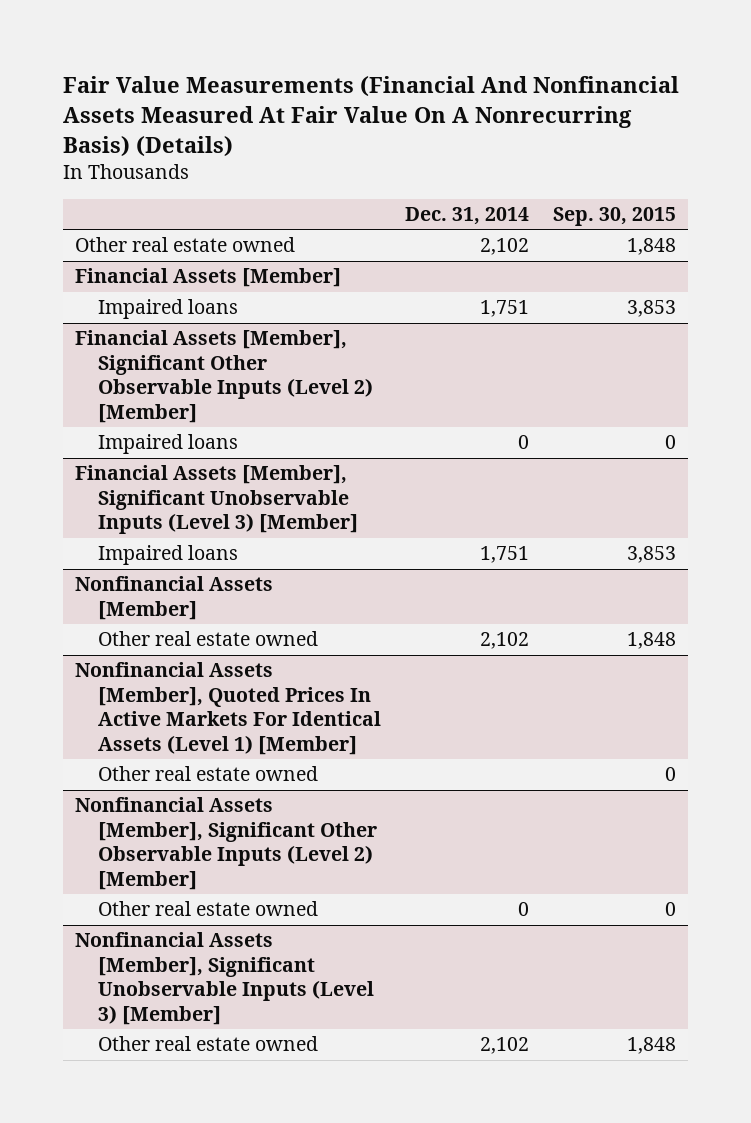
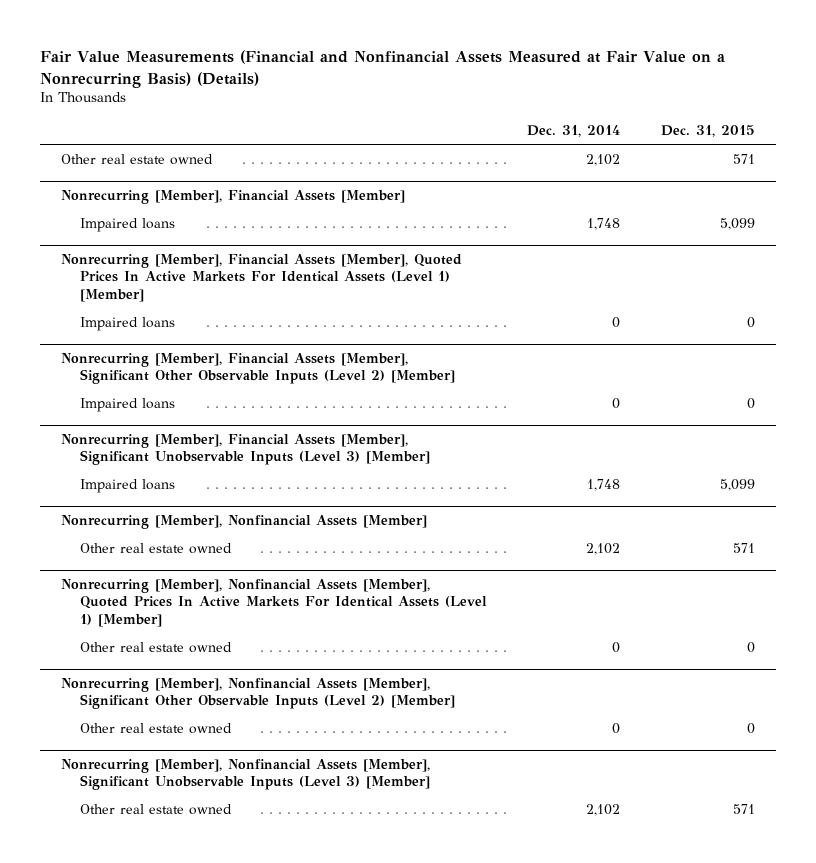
- Fair Value Measurements (Financial And Nonfinancial Assets Measured At Fair Value On A Nonrecurring Basis) (Details)
+ Fair Value Measurements (Financial and Nonfinancial Assets Measured at Fair Value on a Nonrecurring Basis) (Details)
- | Dec. 31, 2014 | Sep. 30, 2015
+ | Dec. 31, 2014 | Dec. 31, 2015
- Financial Assets [Member]
- Impaired loans | 1,751 | 3,853
- Financial Assets [Member], Significant Other Observable Inputs (Level 2) [Member]
+ Nonrecurring [Member], Financial Assets [Member]
+ Impaired loans | 1,748 | 5,099
+ Nonrecurring [Member], Financial Assets [Member], Quoted Prices In Active Markets For Identical Assets (Level 1) [Member]
- Financial Assets [Member], Significant Unobservable Inputs (Level 3) [Member]
- Impaired loans | 1,751 | 3,853
- Nonfinancial Assets [Member]
+ Nonrecurring [Member], Financial Assets [Member], Significant Other Observable Inputs (Level 2) [Member]
+ Impaired loans | 0 | 0
+ Nonrecurring [Member], Financial Assets [Member], Significant Unobservable Inputs (Level 3) [Member]
+ Impaired loans | 1,748 | 5,099
+ Nonrecurring [Member], Nonfinancial Assets [Member]
- Nonfinancial Assets [Member], Quoted Prices In Active Markets For Identical Assets (Level 1) [Member]
- Other real estate owned | | 0
- Nonfinancial Assets [Member], Significant Other Observable Inputs (Level 2) [Member]
+ Nonrecurring [Member], Nonfinancial Assets [Member], Quoted Prices In Active Markets For Identical Assets (Level 1) [Member]
- Nonfinancial Assets [Member], Significant Unobservable Inputs (Level 3) [Member]
+ Nonrecurring [Member], Nonfinancial Assets [Member], Significant Other Observable Inputs (Level 2) [Member]
+ Other real estate owned | 0 | 0
+ Nonrecurring [Member], Nonfinancial Assets [Member], Significant Unobservable Inputs (Level 3) [Member]

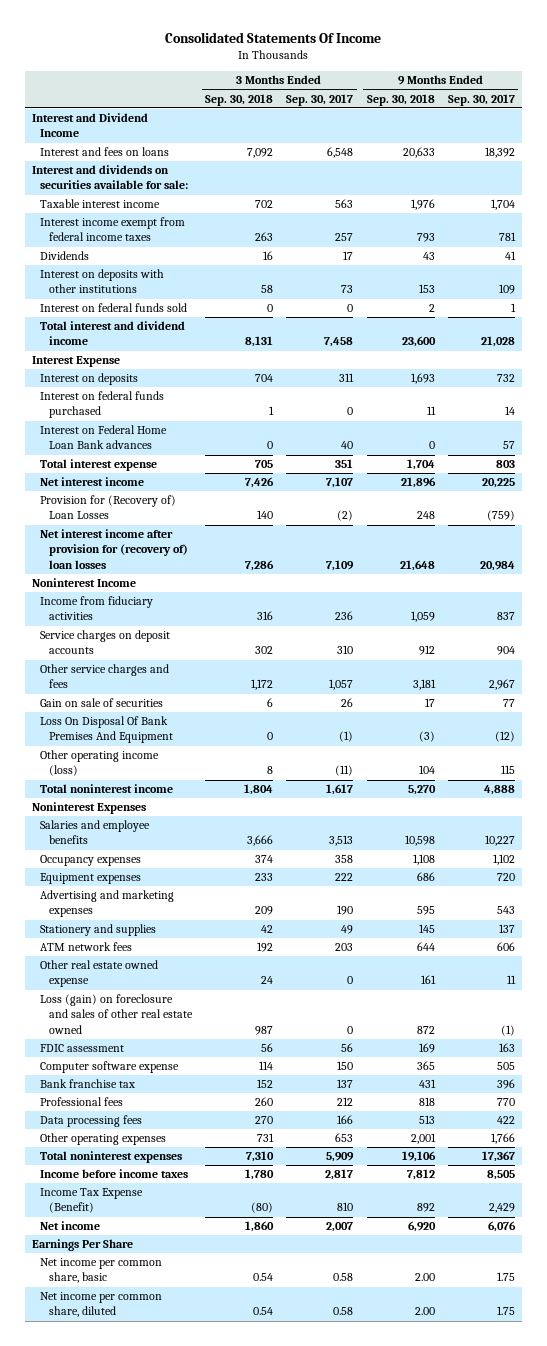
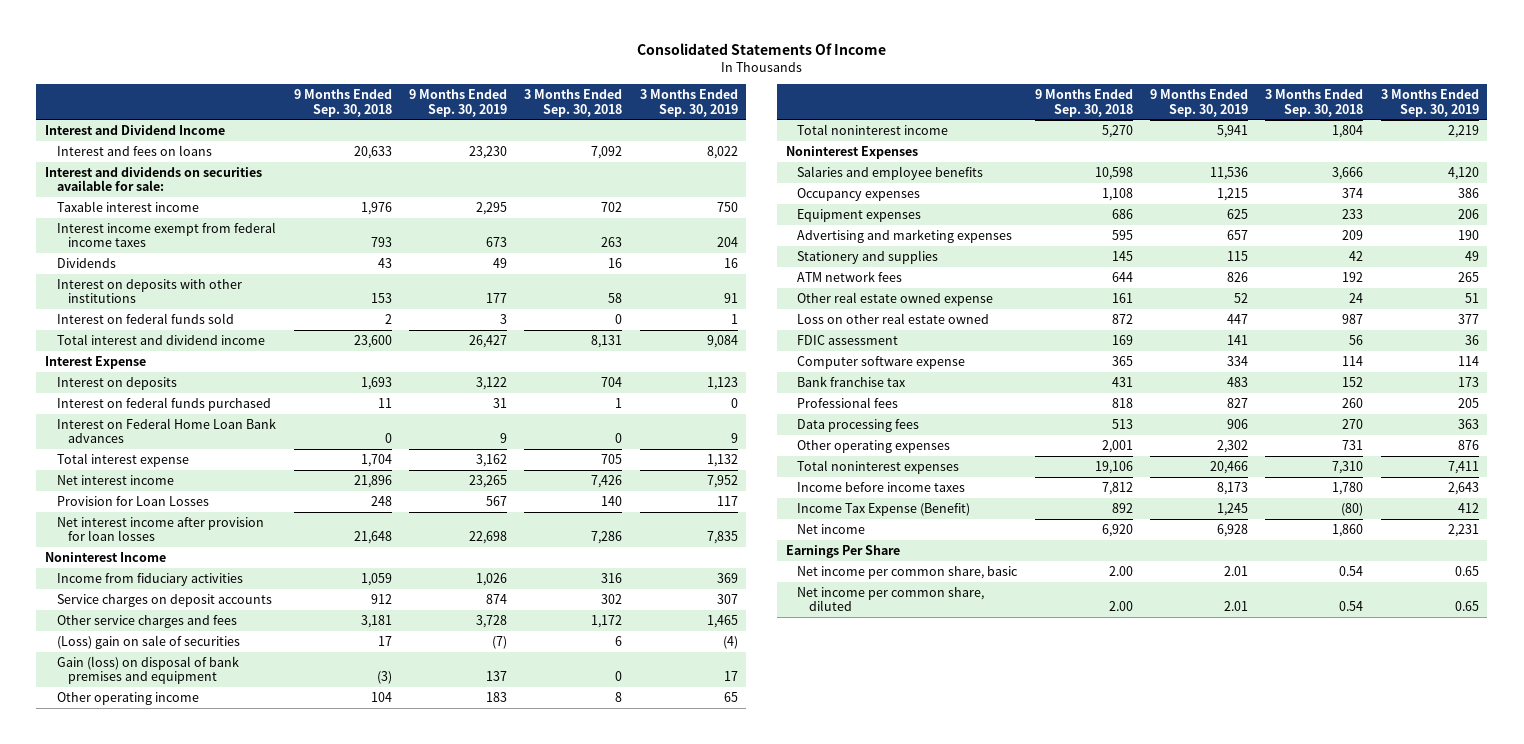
- | 3 Months Ended Sep. 30, 2018 | 3 Months Ended Sep. 30, 2017 | 9 Months Ended Sep. 30, 2018 | 9 Months Ended Sep. 30, 2017
+ | 9 Months Ended Sep. 30, 2018 | 9 Months Ended Sep. 30, 2019 | 3 Months Ended Sep. 30, 2018 | 3 Months Ended Sep. 30, 2019
- Provision for (Recovery of) Loan Losses | 140 | (2) | 248 | (759)
- Net interest income after provision for (recovery of) loan losses | 7,286 | 7,109 | 21,648 | 20,984
+ Provision for Loan Losses | 248 | 567 | 140 | 117
+ Net interest income after provision for loan losses | 21,648 | 22,698 | 7,286 | 7,835
- Gain on sale of securities | 6 | 26 | 17 | 77
- Loss On Disposal Of Bank Premises And Equipment | 0 | (1) | (3) | (12)
- Other operating income (loss) | 8 | (11) | 104 | 115
+ (Loss) gain on sale of securities | 17 | (7) | 6 | (4)
+ Gain (loss) on disposal of bank premises and equipment | (3) | 137 | 0 | 17
+ Other operating income | 104 | 183 | 8 | 65
- Loss (gain) on foreclosure and sales of other real estate owned | 987 | 0 | 872 | (1)
+ Loss on other real estate owned | 872 | 447 | 987 | 377

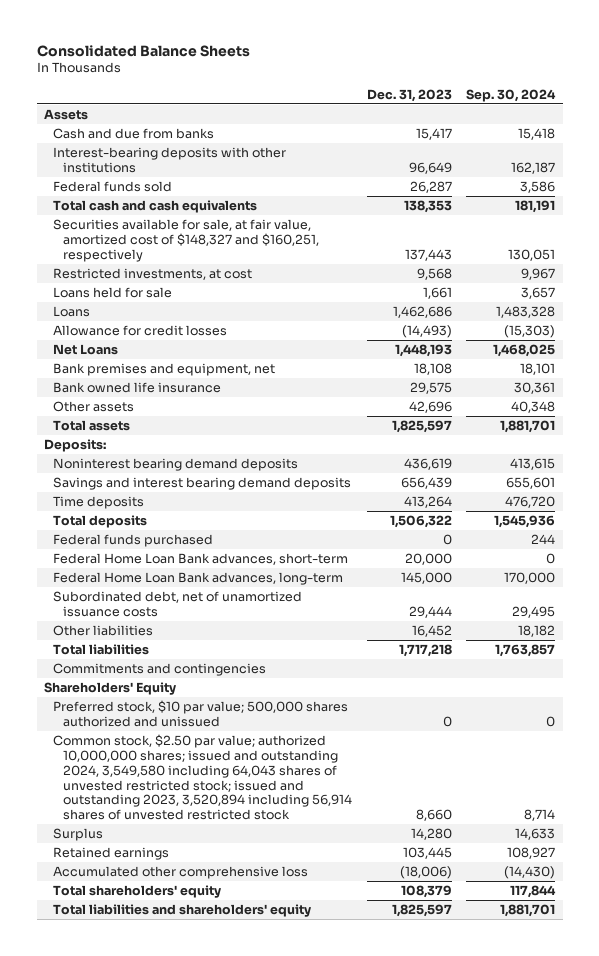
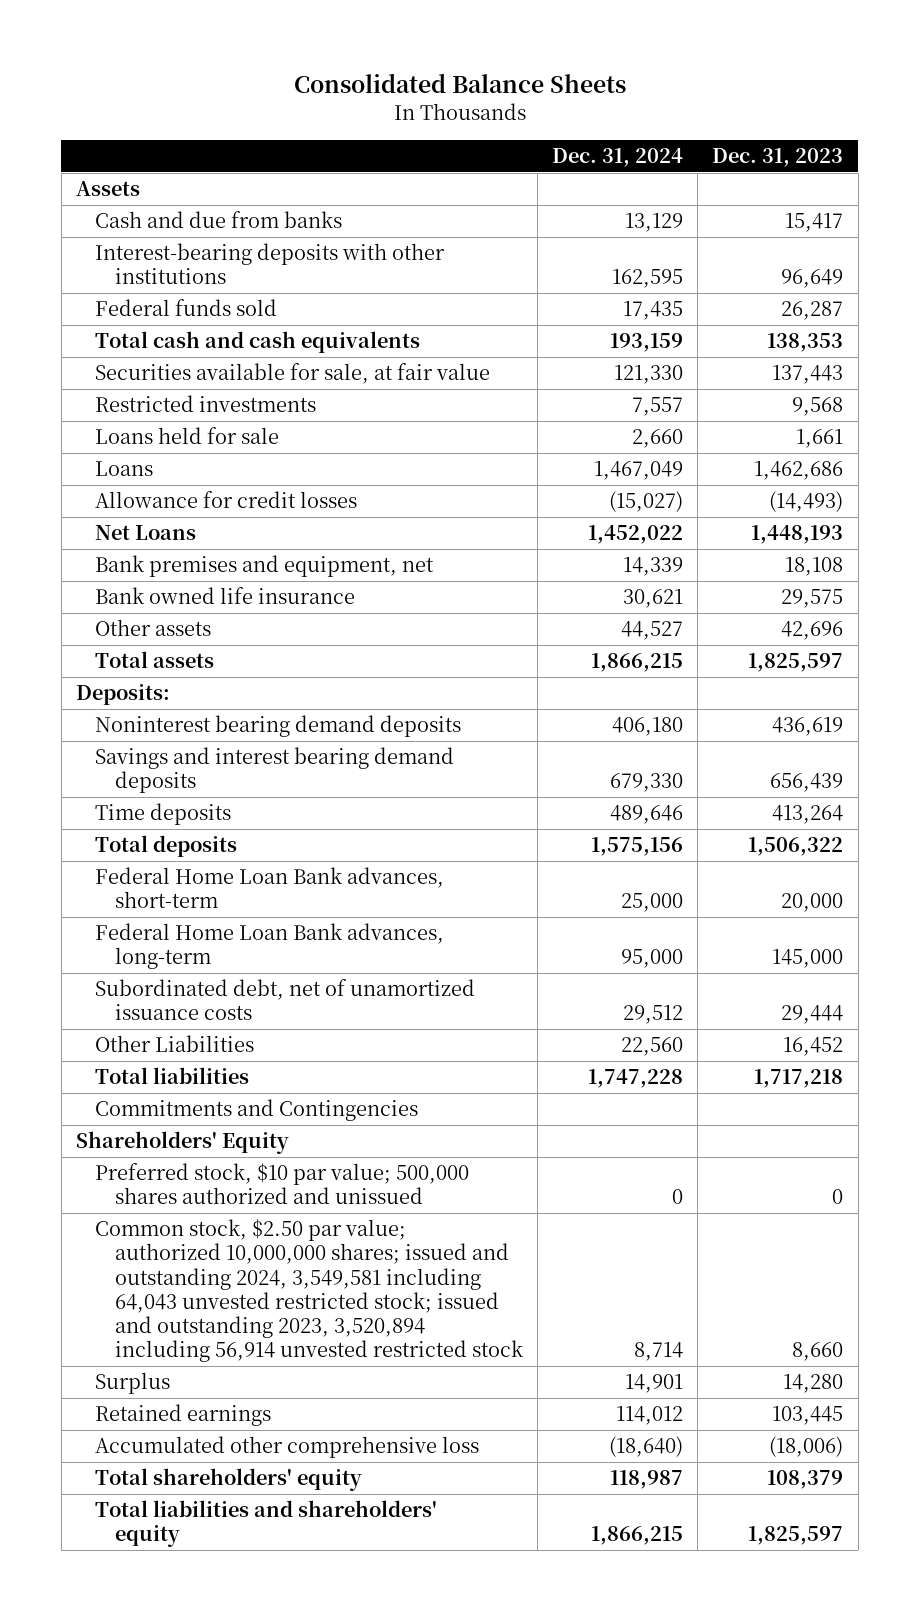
- | Dec. 31, 2023 | Sep. 30, 2024
+ | Dec. 31, 2024 | Dec. 31, 2023
- Securities available for sale, at fair value, amortized cost of $148,327 and $160,251, respectively | 137,443 | 130,051
- Restricted investments, at cost | 9,568 | 9,967
+ Securities available for sale, at fair value | 121,330 | 137,443
+ Restricted investments | 7,557 | 9,568
- Federal funds purchased | 0 | 244
- Other liabilities | 16,452 | 18,182
+ Other Liabilities | 22,560 | 16,452
- Commitments and contingencies
+ Commitments and Contingencies
- Common stock, $2.50 par value; authorized 10,000,000 shares; issued and outstanding 2024, 3,549,580 including 64,043 shares of unvested restricted stock; issued and outstanding 2023, 3,520,894 including 56,914 shares of unvested restricted stock | 8,660 | 8,714
+ Common stock, $2.50 par value; authorized 10,000,000 shares; issued and outstanding 2024, 3,549,581 including 64,043 unvested restricted stock; issued and outstanding 2023, 3,520,894 including 56,914 unvested restricted stock | 8,714 | 8,660

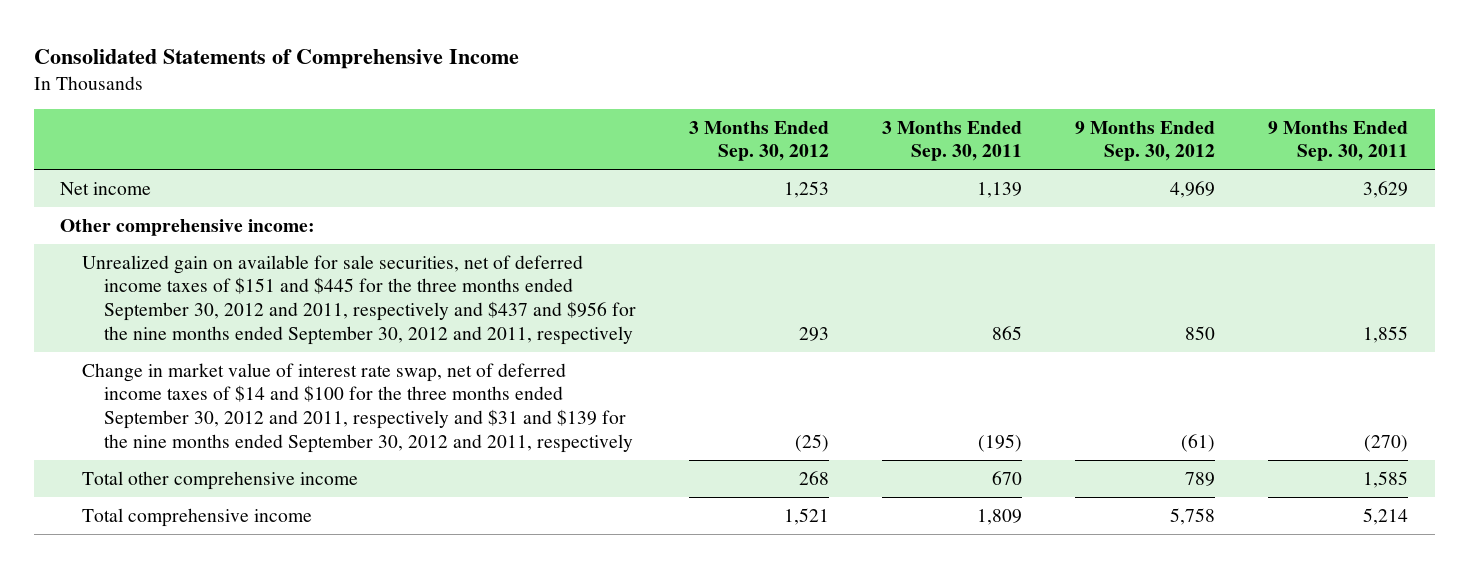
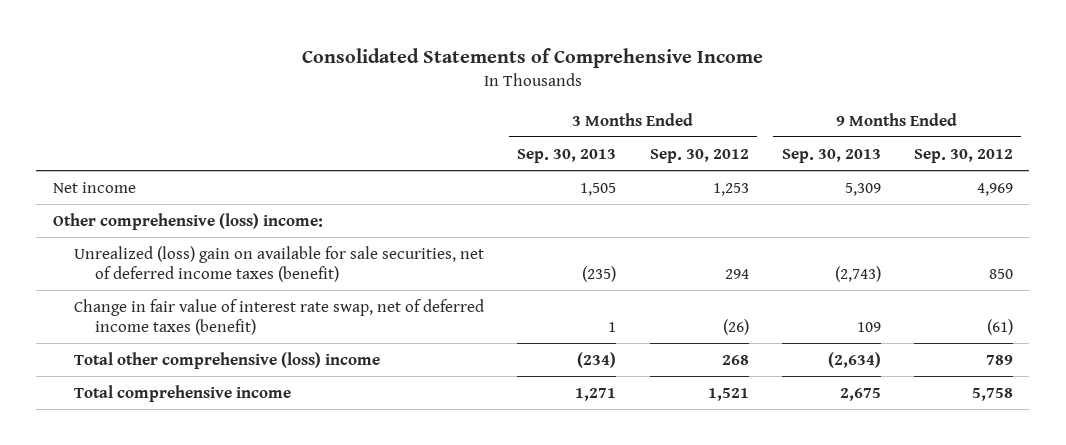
- | 3 Months Ended Sep. 30, 2012 | 3 Months Ended Sep. 30, 2011 | 9 Months Ended Sep. 30, 2012 | 9 Months Ended Sep. 30, 2011
+ | 3 Months Ended Sep. 30, 2013 | 3 Months Ended Sep. 30, 2012 | 9 Months Ended Sep. 30, 2013 | 9 Months Ended Sep. 30, 2012
- Other comprehensive income:
- Unrealized gain on available for sale securities, net of deferred income taxes of $151 and $445 for the three months ended September 30, 2012 and 2011, respectively and $437 and $956 for the nine months ended September 30, 2012 and 2011, respectively | 293 | 865 | 850 | 1,855
- Change in market value of interest rate swap, net of deferred income taxes of $14 and $100 for the three months ended September 30, 2012 and 2011, respectively and $31 and $139 for the nine months ended September 30, 2012 and 2011, respectively | (25) | (195) | (61) | (270)
- Total other comprehensive income | 268 | 670 | 789 | 1,585
+ Other comprehensive (loss) income:
+ Unrealized (loss) gain on available for sale securities, net of deferred income taxes (benefit) | (235) | 294 | (2,743) | 850
+ Change in fair value of interest rate swap, net of deferred income taxes (benefit) | 1 | (26) | 109 | (61)
+ Total other comprehensive (loss) income | (234) | 268 | (2,634) | 789

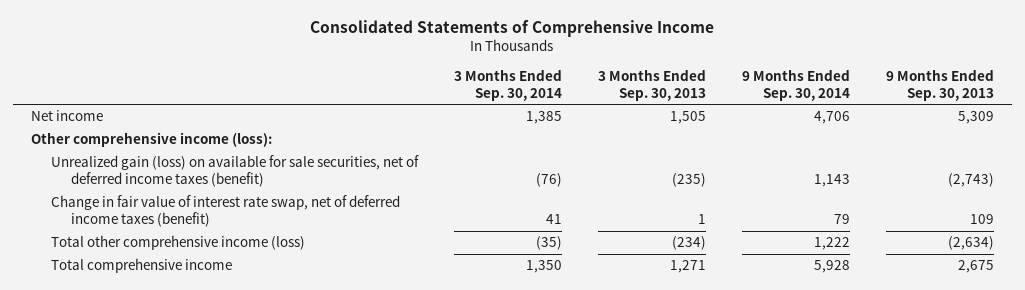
- | 3 Months Ended Sep. 30, 2013 | 3 Months Ended Sep. 30, 2012 | 9 Months Ended Sep. 30, 2013 | 9 Months Ended Sep. 30, 2012
+ | 3 Months Ended Sep. 30, 2014 | 3 Months Ended Sep. 30, 2013 | 9 Months Ended Sep. 30, 2014 | 9 Months Ended Sep. 30, 2013
- Other comprehensive (loss) income:
- Unrealized (loss) gain on available for sale securities, net of deferred income taxes (benefit) | (235) | 294 | (2,743) | 850
+ Other comprehensive income (loss):
+ Unrealized gain (loss) on available for sale securities, net of deferred income taxes (benefit) | (76) | (235) | 1,143 | (2,743)
- Total other comprehensive (loss) income | (234) | 268 | (2,634) | 789
+ Total other comprehensive income (loss) | (35) | (234) | 1,222 | (2,634)

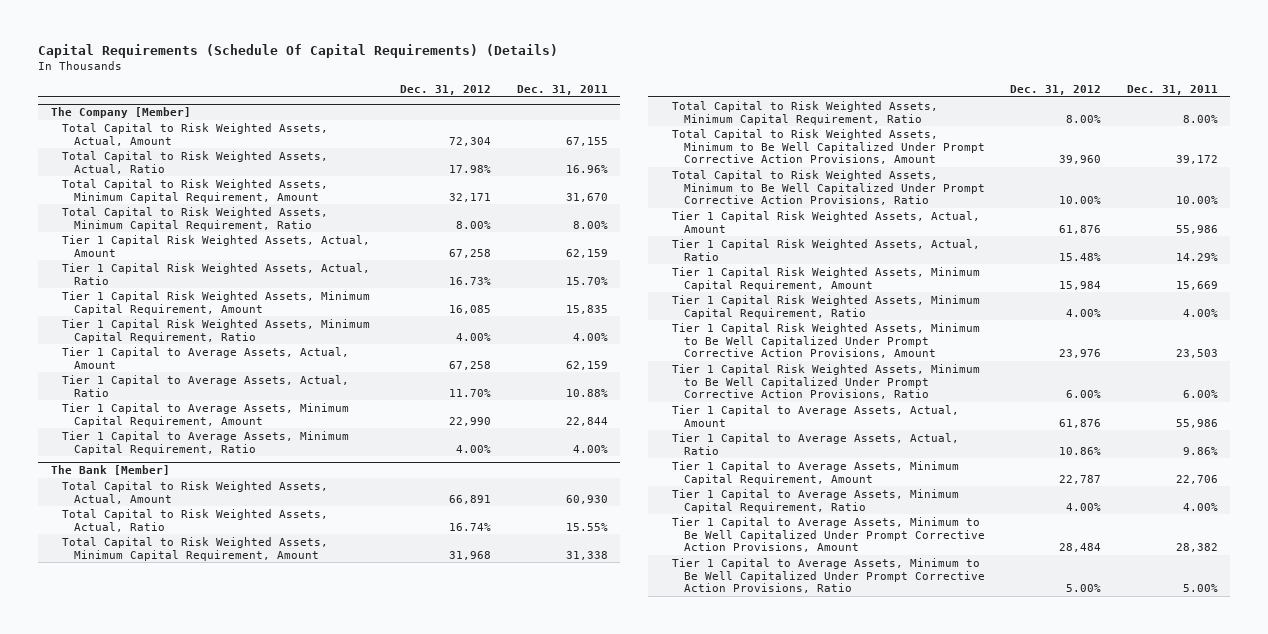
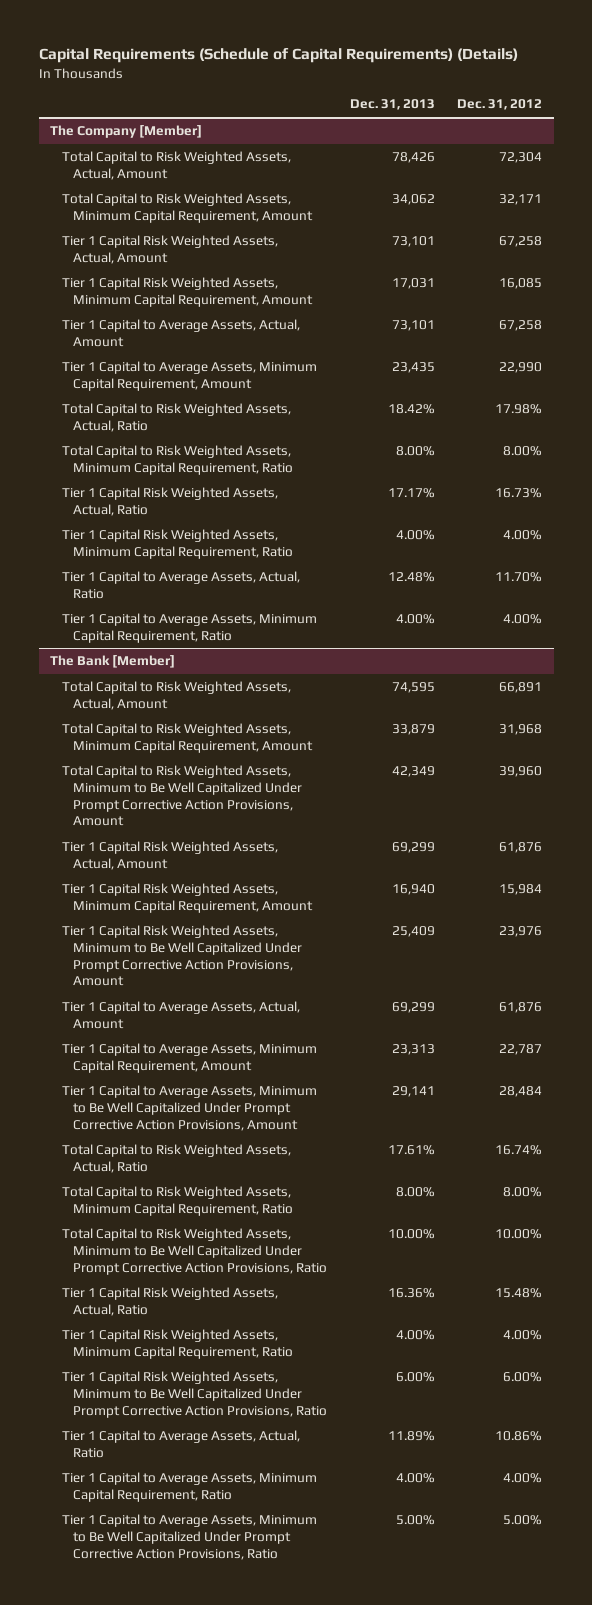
- Capital Requirements (Schedule Of Capital Requirements) (Details)
+ Capital Requirements (Schedule of Capital Requirements) (Details)
- | Dec. 31, 2012 | Dec. 31, 2011
+ | Dec. 31, 2013 | Dec. 31, 2012
@ The Company [Member]
moved down: Total Capital to Risk Weighted Assets, Actual, Ratio | 18.42% | 17.98%
moved down: Total Capital to Risk Weighted Assets, Minimum Capital Requirement, Ratio | 8.00% | 8.00%
moved down: Tier 1 Capital Risk Weighted Assets, Actual, Ratio | 17.17% | 16.73%
moved down: Tier 1 Capital Risk Weighted Assets, Minimum Capital Requirement, Ratio | 4.00% | 4.00%
moved down: Tier 1 Capital to Average Assets, Actual, Ratio | 12.48% | 11.70%
@ The Bank [Member]
moved down: Total Capital to Risk Weighted Assets, Actual, Ratio | 17.61% | 16.74%
moved down: Total Capital to Risk Weighted Assets, Minimum Capital Requirement, Ratio | 8.00% | 8.00%
moved down: Total Capital to Risk Weighted Assets, Minimum to Be Well Capitalized Under Prompt Corrective Action Provisions, Ratio | 10.00% | 10.00%
moved down: Tier 1 Capital Risk Weighted Assets, Actual, Ratio | 16.36% | 15.48%
moved down: Tier 1 Capital Risk Weighted Assets, Minimum Capital Requirement, Ratio | 4.00% | 4.00%
moved down: Tier 1 Capital Risk Weighted Assets, Minimum to Be Well Capitalized Under Prompt Corrective Action Provisions, Ratio | 6.00% | 6.00%
moved down: Tier 1 Capital to Average Assets, Actual, Ratio | 11.89% | 10.86%
moved down: Tier 1 Capital to Average Assets, Minimum Capital Requirement, Ratio | 4.00% | 4.00%

